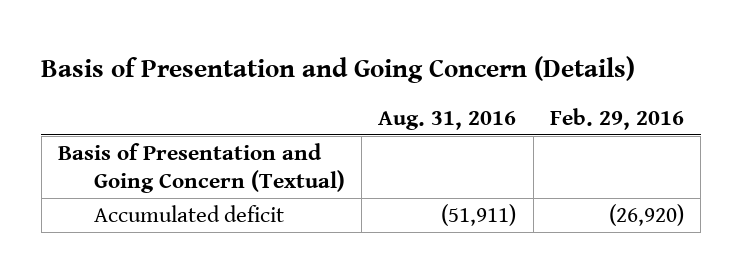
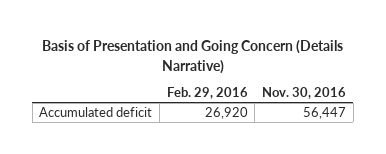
- Basis of Presentation and Going Concern (Details)
+ Basis of Presentation and Going Concern (Details Narrative)
- | Aug. 31, 2016 | Feb. 29, 2016
+ | Feb. 29, 2016 | Nov. 30, 2016
- Basis of Presentation and Going Concern (Textual)
- Accumulated deficit | (51,911) | (26,920)
+ Accumulated deficit | 26,920 | 56,447

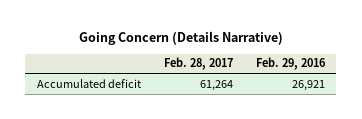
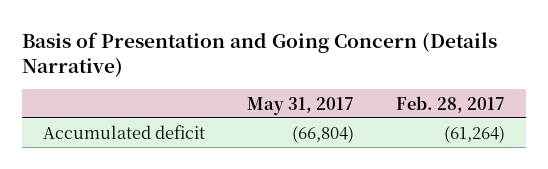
- Going Concern (Details Narrative)
+ Basis of Presentation and Going Concern (Details Narrative)
- | Feb. 28, 2017 | Feb. 29, 2016
+ | May 31, 2017 | Feb. 28, 2017
- Accumulated deficit | 61,264 | 26,921
+ Accumulated deficit | (66,804) | (61,264)

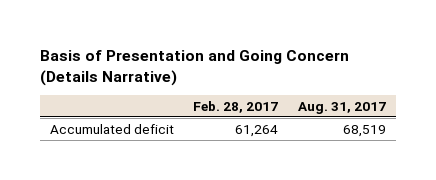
- | May 31, 2017 | Feb. 28, 2017
+ | Feb. 28, 2017 | Aug. 31, 2017
- Accumulated deficit | (66,804) | (61,264)
+ Accumulated deficit | 61,264 | 68,519

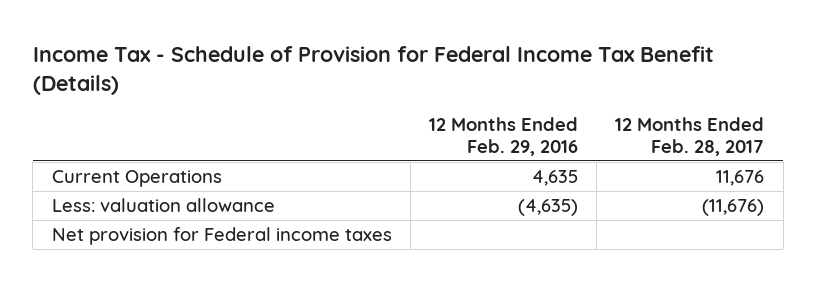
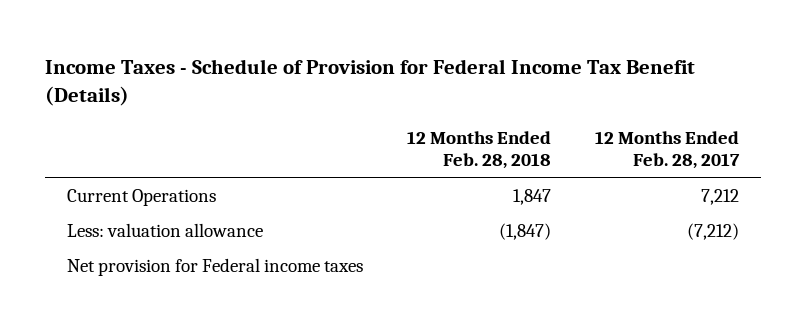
- Income Tax - Schedule of Provision for Federal Income Tax Benefit (Details)
+ Income Taxes - Schedule of Provision for Federal Income Tax Benefit (Details)
- | 12 Months Ended Feb. 29, 2016 | 12 Months Ended Feb. 28, 2017
+ | 12 Months Ended Feb. 28, 2018 | 12 Months Ended Feb. 28, 2017
- Current Operations | 4,635 | 11,676
- Less: valuation allowance | (4,635) | (11,676)
+ Current Operations | 1,847 | 7,212
+ Less: valuation allowance | (1,847) | (7,212)

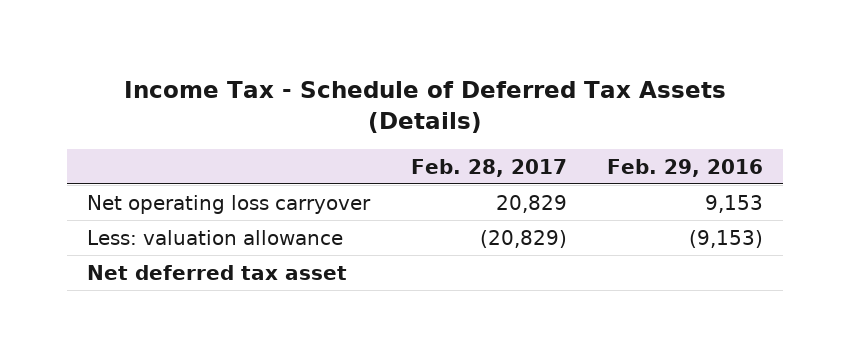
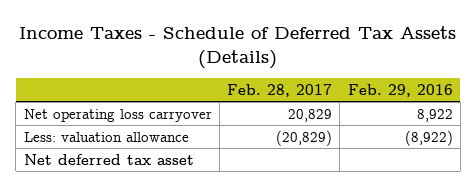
- Income Tax - Schedule of Deferred Tax Assets (Details)
+ Income Taxes - Schedule of Deferred Tax Assets (Details)
- Net operating loss carryover | 20,829 | 9,153
- Less: valuation allowance | (20,829) | (9,153)
+ Net operating loss carryover | 20,829 | 8,922
+ Less: valuation allowance | (20,829) | (8,922)

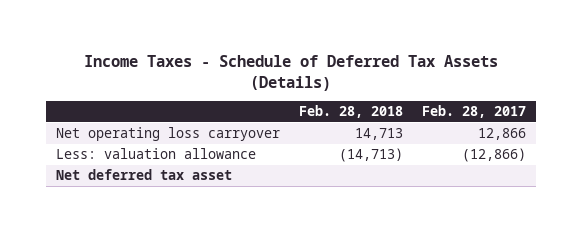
- | Feb. 28, 2017 | Feb. 29, 2016
+ | Feb. 28, 2018 | Feb. 28, 2017
- Net operating loss carryover | 20,829 | 8,922
- Less: valuation allowance | (20,829) | (8,922)
+ Net operating loss carryover | 14,713 | 12,866
+ Less: valuation allowance | (14,713) | (12,866)

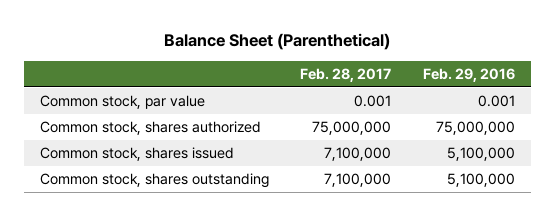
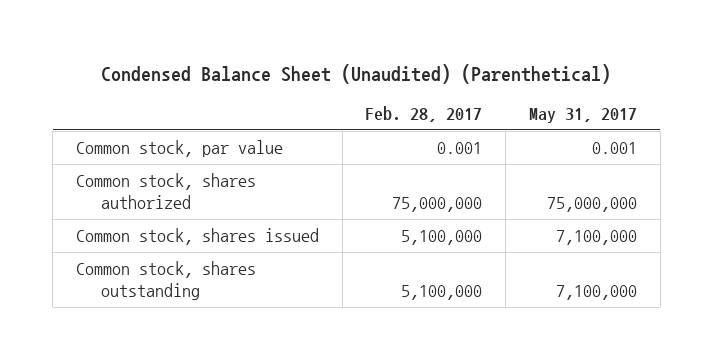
- Balance Sheet (Parenthetical)
+ Condensed Balance Sheet (Unaudited) (Parenthetical)
- | Feb. 28, 2017 | Feb. 29, 2016
+ | Feb. 28, 2017 | May 31, 2017
- Common stock, shares issued | 7,100,000 | 5,100,000
- Common stock, shares outstanding | 7,100,000 | 5,100,000
+ Common stock, shares issued | 5,100,000 | 7,100,000
+ Common stock, shares outstanding | 5,100,000 | 7,100,000

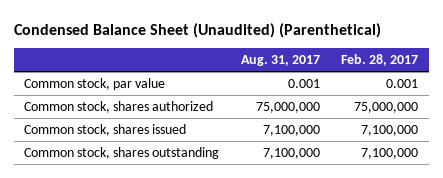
- | Feb. 28, 2017 | May 31, 2017
+ | Aug. 31, 2017 | Feb. 28, 2017
- Common stock, shares issued | 5,100,000 | 7,100,000
- Common stock, shares outstanding | 5,100,000 | 7,100,000
+ Common stock, shares issued | 7,100,000 | 7,100,000
+ Common stock, shares outstanding | 7,100,000 | 7,100,000

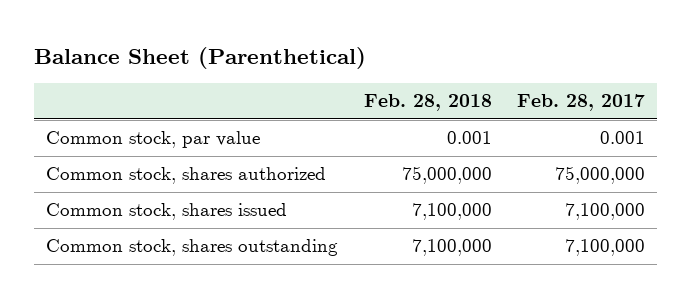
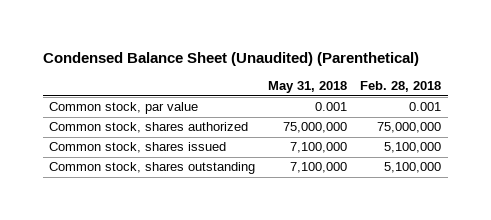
- Balance Sheet (Parenthetical)
+ Condensed Balance Sheet (Unaudited) (Parenthetical)
- | Feb. 28, 2018 | Feb. 28, 2017
+ | May 31, 2018 | Feb. 28, 2018
- Common stock, shares issued | 7,100,000 | 7,100,000
- Common stock, shares outstanding | 7,100,000 | 7,100,000
+ Common stock, shares issued | 7,100,000 | 5,100,000
+ Common stock, shares outstanding | 7,100,000 | 5,100,000

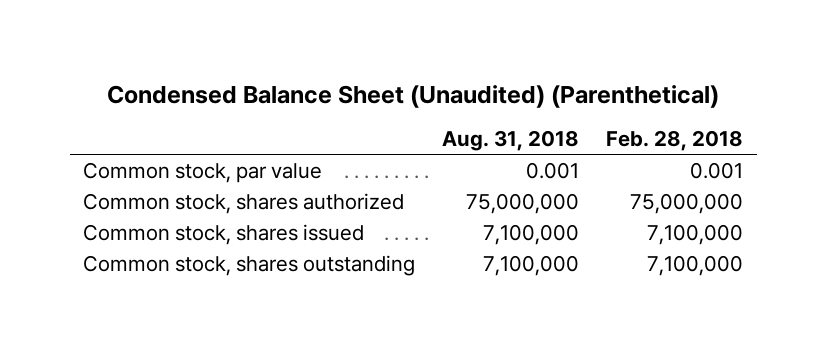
- | May 31, 2018 | Feb. 28, 2018
+ | Aug. 31, 2018 | Feb. 28, 2018
- Common stock, shares issued | 7,100,000 | 5,100,000
- Common stock, shares outstanding | 7,100,000 | 5,100,000
+ Common stock, shares issued | 7,100,000 | 7,100,000
+ Common stock, shares outstanding | 7,100,000 | 7,100,000

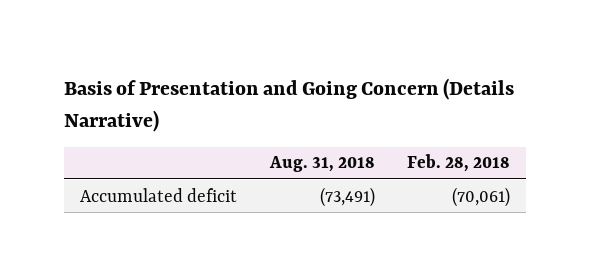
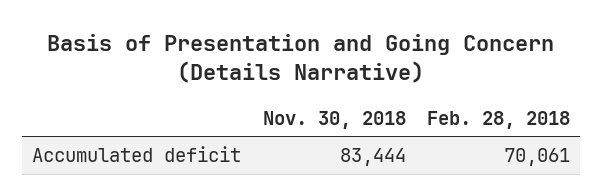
- | Aug. 31, 2018 | Feb. 28, 2018
+ | Nov. 30, 2018 | Feb. 28, 2018
- Accumulated deficit | (73,491) | (70,061)
+ Accumulated deficit | 83,444 | 70,061

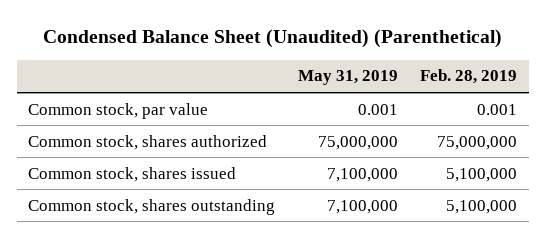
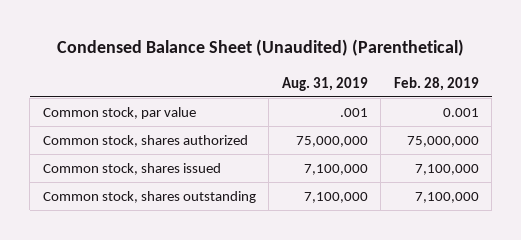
- | May 31, 2019 | Feb. 28, 2019
+ | Aug. 31, 2019 | Feb. 28, 2019
- Common stock, shares issued | 7,100,000 | 5,100,000
- Common stock, shares outstanding | 7,100,000 | 5,100,000
+ Common stock, shares issued | 7,100,000 | 7,100,000
+ Common stock, shares outstanding | 7,100,000 | 7,100,000

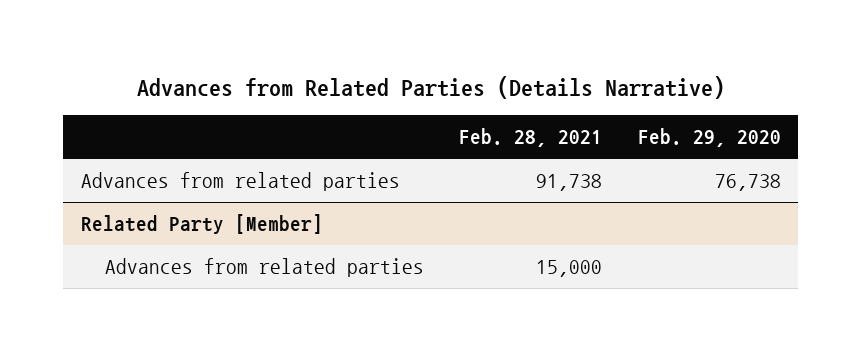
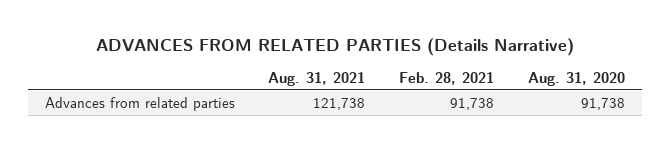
- Advances from Related Parties (Details Narrative)
+ ADVANCES FROM RELATED PARTIES (Details Narrative)
- | Feb. 28, 2021 | Feb. 29, 2020
+ | Aug. 31, 2021 | Feb. 28, 2021 | Aug. 31, 2020
- Related Party [Member]
- Advances from related parties | 15,000 |

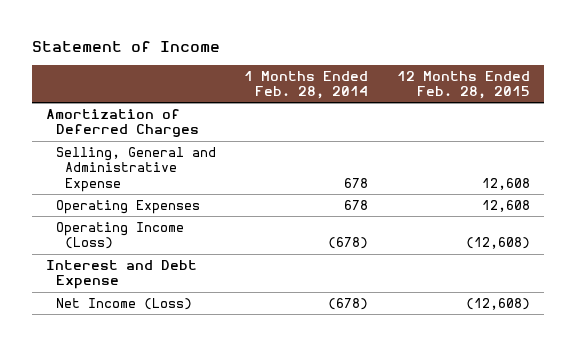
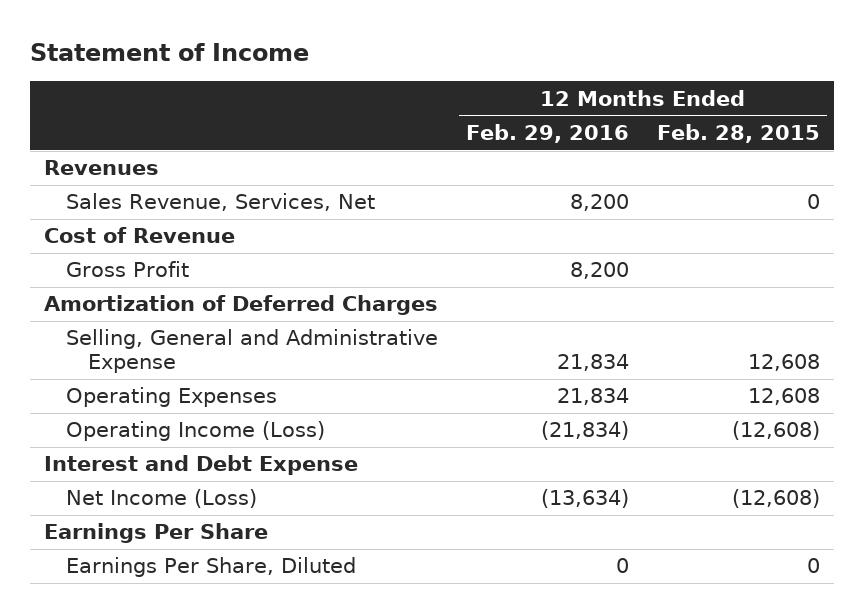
- | 1 Months Ended Feb. 28, 2014 | 12 Months Ended Feb. 28, 2015
+ | 12 Months Ended Feb. 29, 2016 | 12 Months Ended Feb. 28, 2015
+ Revenues
+ Sales Revenue, Services, Net | 8,200 | 0
+ Cost of Revenue
+ Gross Profit | 8,200 |
+ Earnings Per Share
+ Earnings Per Share, Diluted | 0 | 0

